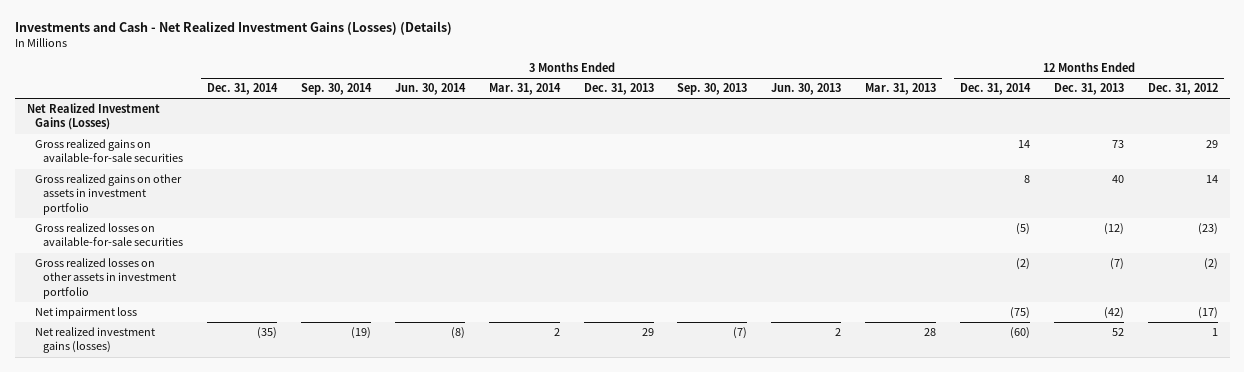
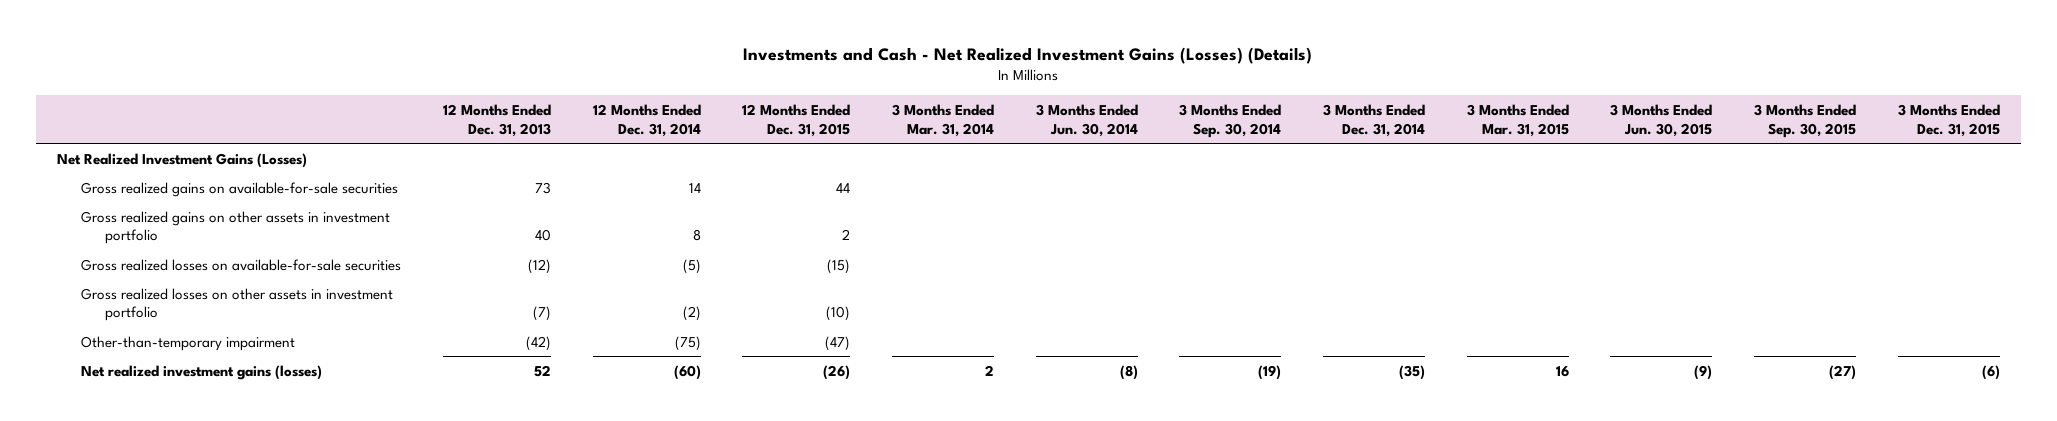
- | 3 Months Ended Dec. 31, 2014 | 3 Months Ended Sep. 30, 2014 | 3 Months Ended Jun. 30, 2014 | 3 Months Ended Mar. 31, 2014 | 3 Months Ended Dec. 31, 2013 | 3 Months Ended Sep. 30, 2013 | 3 Months Ended Jun. 30, 2013 | 3 Months Ended Mar. 31, 2013 | 12 Months Ended Dec. 31, 2014 | 12 Months Ended Dec. 31, 2013 | 12 Months Ended Dec. 31, 2012
+ | 12 Months Ended Dec. 31, 2013 | 12 Months Ended Dec. 31, 2014 | 12 Months Ended Dec. 31, 2015 | 3 Months Ended Mar. 31, 2014 | 3 Months Ended Jun. 30, 2014 | 3 Months Ended Sep. 30, 2014 | 3 Months Ended Dec. 31, 2014 | 3 Months Ended Mar. 31, 2015 | 3 Months Ended Jun. 30, 2015 | 3 Months Ended Sep. 30, 2015 | 3 Months Ended Dec. 31, 2015
- Net impairment loss | | | | | | | | | (75) | (42) | (17)
+ Other-than-temporary impairment | (42) | (75) | (47) | | | | | | | |

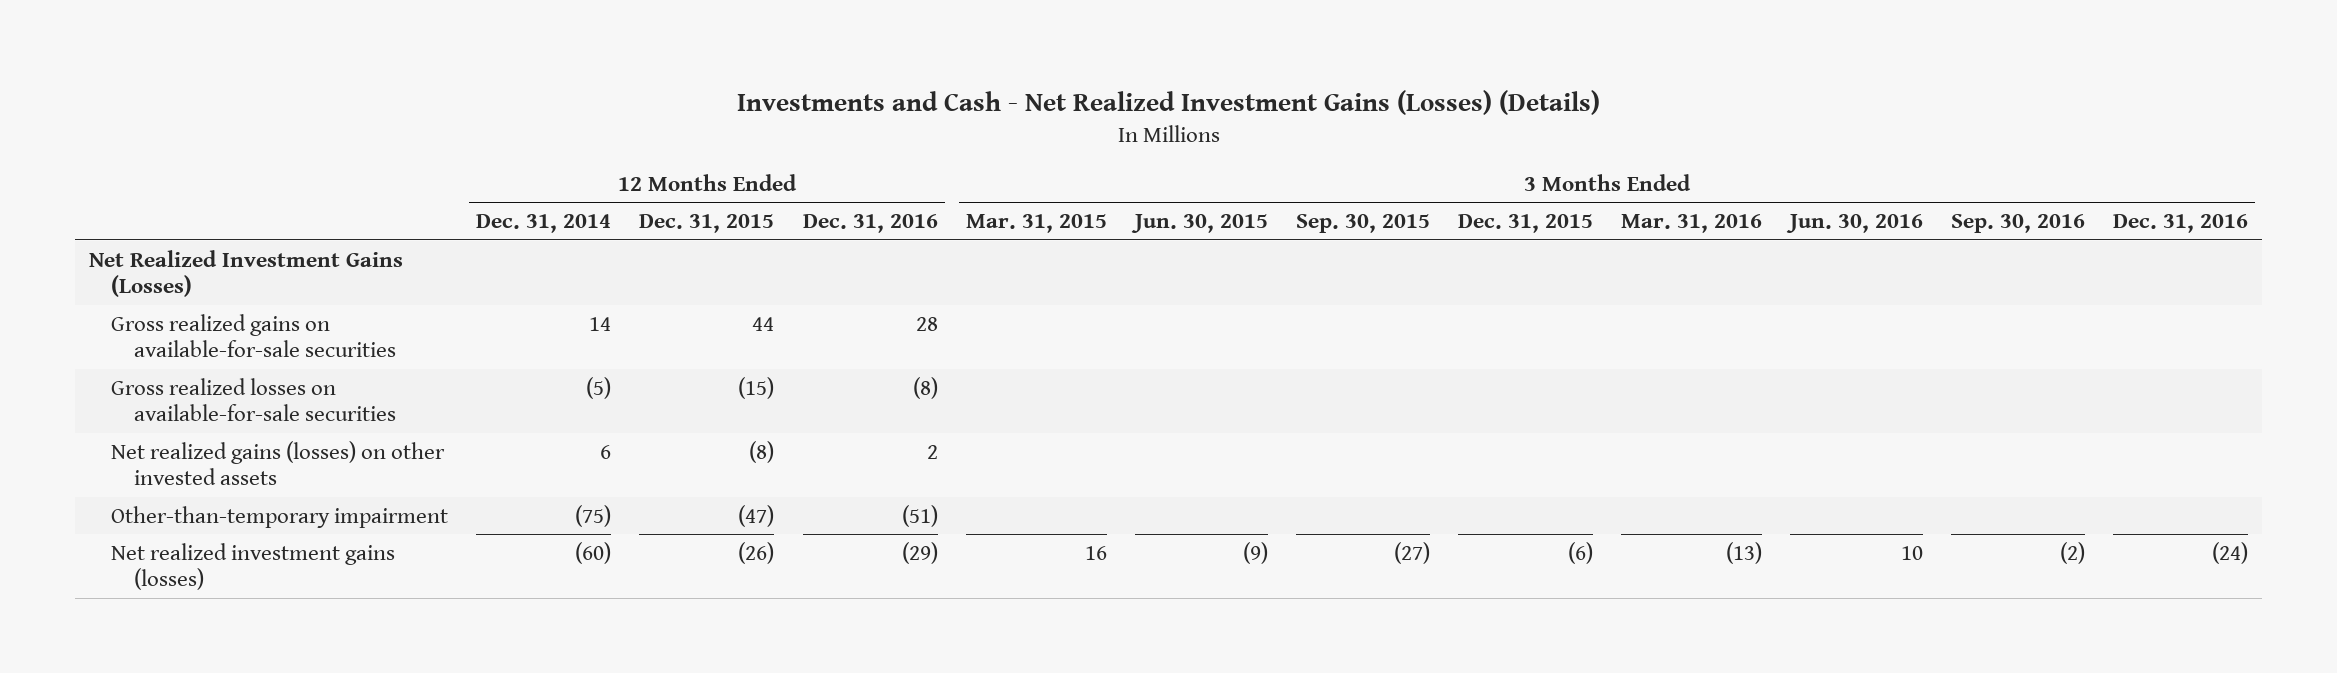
- | 12 Months Ended Dec. 31, 2013 | 12 Months Ended Dec. 31, 2014 | 12 Months Ended Dec. 31, 2015 | 3 Months Ended Mar. 31, 2014 | 3 Months Ended Jun. 30, 2014 | 3 Months Ended Sep. 30, 2014 | 3 Months Ended Dec. 31, 2014 | 3 Months Ended Mar. 31, 2015 | 3 Months Ended Jun. 30, 2015 | 3 Months Ended Sep. 30, 2015 | 3 Months Ended Dec. 31, 2015
+ | 12 Months Ended Dec. 31, 2014 | 12 Months Ended Dec. 31, 2015 | 12 Months Ended Dec. 31, 2016 | 3 Months Ended Mar. 31, 2015 | 3 Months Ended Jun. 30, 2015 | 3 Months Ended Sep. 30, 2015 | 3 Months Ended Dec. 31, 2015 | 3 Months Ended Mar. 31, 2016 | 3 Months Ended Jun. 30, 2016 | 3 Months Ended Sep. 30, 2016 | 3 Months Ended Dec. 31, 2016
- Gross realized gains on other assets in investment portfolio | 40 | 8 | 2 | | | | | | | |
- Gross realized losses on other assets in investment portfolio | (7) | (2) | (10) | | | | | | | |
+ Net realized gains (losses) on other invested assets | 6 | (8) | 2 | | | | | | | |

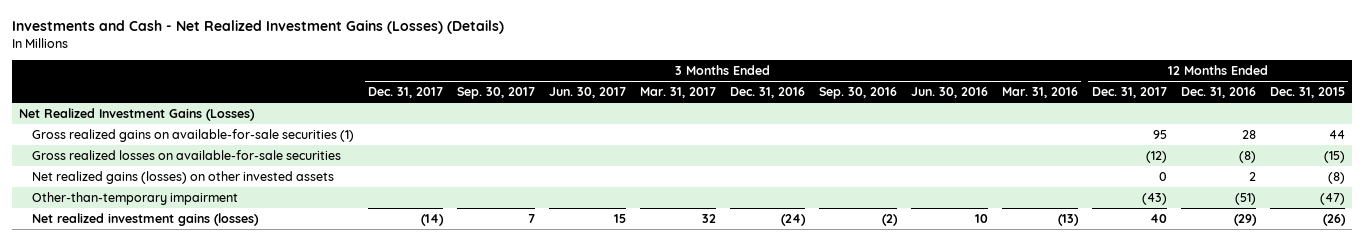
- | 12 Months Ended Dec. 31, 2014 | 12 Months Ended Dec. 31, 2015 | 12 Months Ended Dec. 31, 2016 | 3 Months Ended Mar. 31, 2015 | 3 Months Ended Jun. 30, 2015 | 3 Months Ended Sep. 30, 2015 | 3 Months Ended Dec. 31, 2015 | 3 Months Ended Mar. 31, 2016 | 3 Months Ended Jun. 30, 2016 | 3 Months Ended Sep. 30, 2016 | 3 Months Ended Dec. 31, 2016
+ | 3 Months Ended Dec. 31, 2017 | 3 Months Ended Sep. 30, 2017 | 3 Months Ended Jun. 30, 2017 | 3 Months Ended Mar. 31, 2017 | 3 Months Ended Dec. 31, 2016 | 3 Months Ended Sep. 30, 2016 | 3 Months Ended Jun. 30, 2016 | 3 Months Ended Mar. 31, 2016 | 12 Months Ended Dec. 31, 2017 | 12 Months Ended Dec. 31, 2016 | 12 Months Ended Dec. 31, 2015
- Gross realized gains on available-for-sale securities | 14 | 44 | 28 | | | | | | | |
+ Gross realized gains on available-for-sale securities (1) | | | | | | | | | 95 | 28 | 44

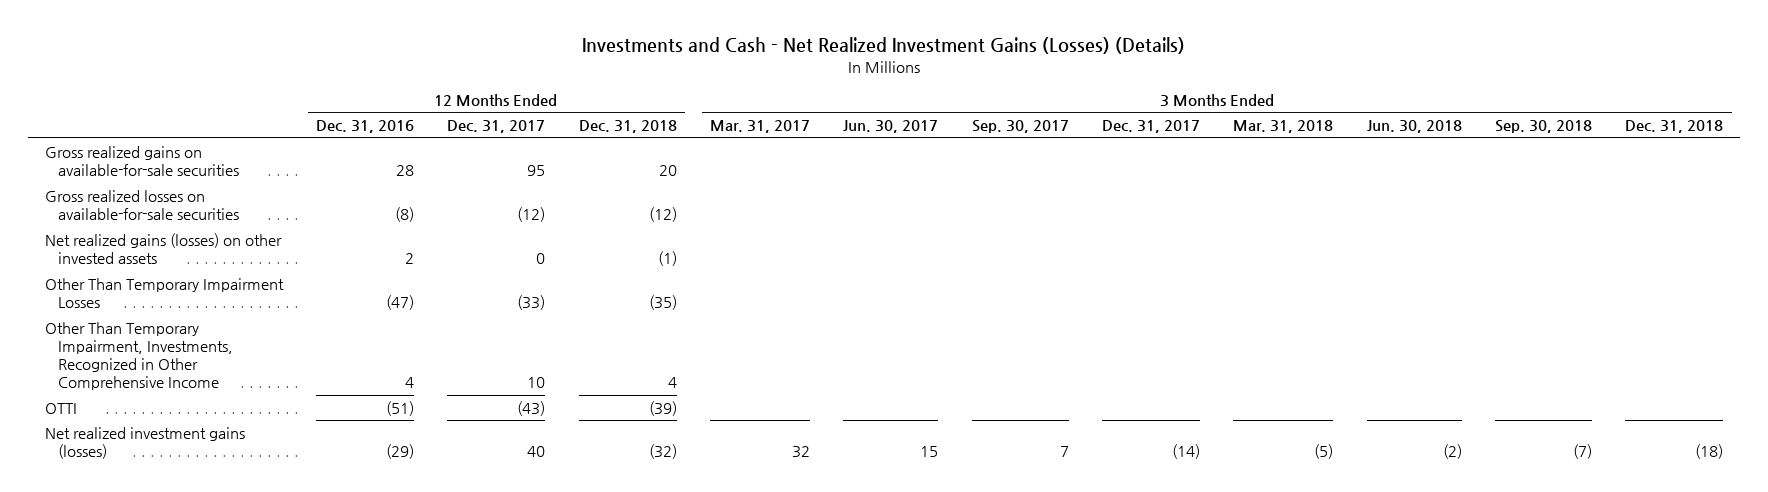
- | 3 Months Ended Dec. 31, 2017 | 3 Months Ended Sep. 30, 2017 | 3 Months Ended Jun. 30, 2017 | 3 Months Ended Mar. 31, 2017 | 3 Months Ended Dec. 31, 2016 | 3 Months Ended Sep. 30, 2016 | 3 Months Ended Jun. 30, 2016 | 3 Months Ended Mar. 31, 2016 | 12 Months Ended Dec. 31, 2017 | 12 Months Ended Dec. 31, 2016 | 12 Months Ended Dec. 31, 2015
+ | 12 Months Ended Dec. 31, 2016 | 12 Months Ended Dec. 31, 2017 | 12 Months Ended Dec. 31, 2018 | 3 Months Ended Mar. 31, 2017 | 3 Months Ended Jun. 30, 2017 | 3 Months Ended Sep. 30, 2017 | 3 Months Ended Dec. 31, 2017 | 3 Months Ended Mar. 31, 2018 | 3 Months Ended Jun. 30, 2018 | 3 Months Ended Sep. 30, 2018 | 3 Months Ended Dec. 31, 2018
- Net Realized Investment Gains (Losses)
- Gross realized gains on available-for-sale securities (1) | | | | | | | | | 95 | 28 | 44
+ Gross realized gains on available-for-sale securities | 28 | 95 | 20 | | | | | | | |
- Other-than-temporary impairment | | | | | | | | | (43) | (51) | (47)
+ Other Than Temporary Impairment Losses | (47) | (33) | (35) | | | | | | | |
+ Other Than Temporary Impairment, Investments, Recognized in Other Comprehensive Income | 4 | 10 | 4 | | | | | | | |
+ OTTI | (51) | (43) | (39) | | | | | | | |

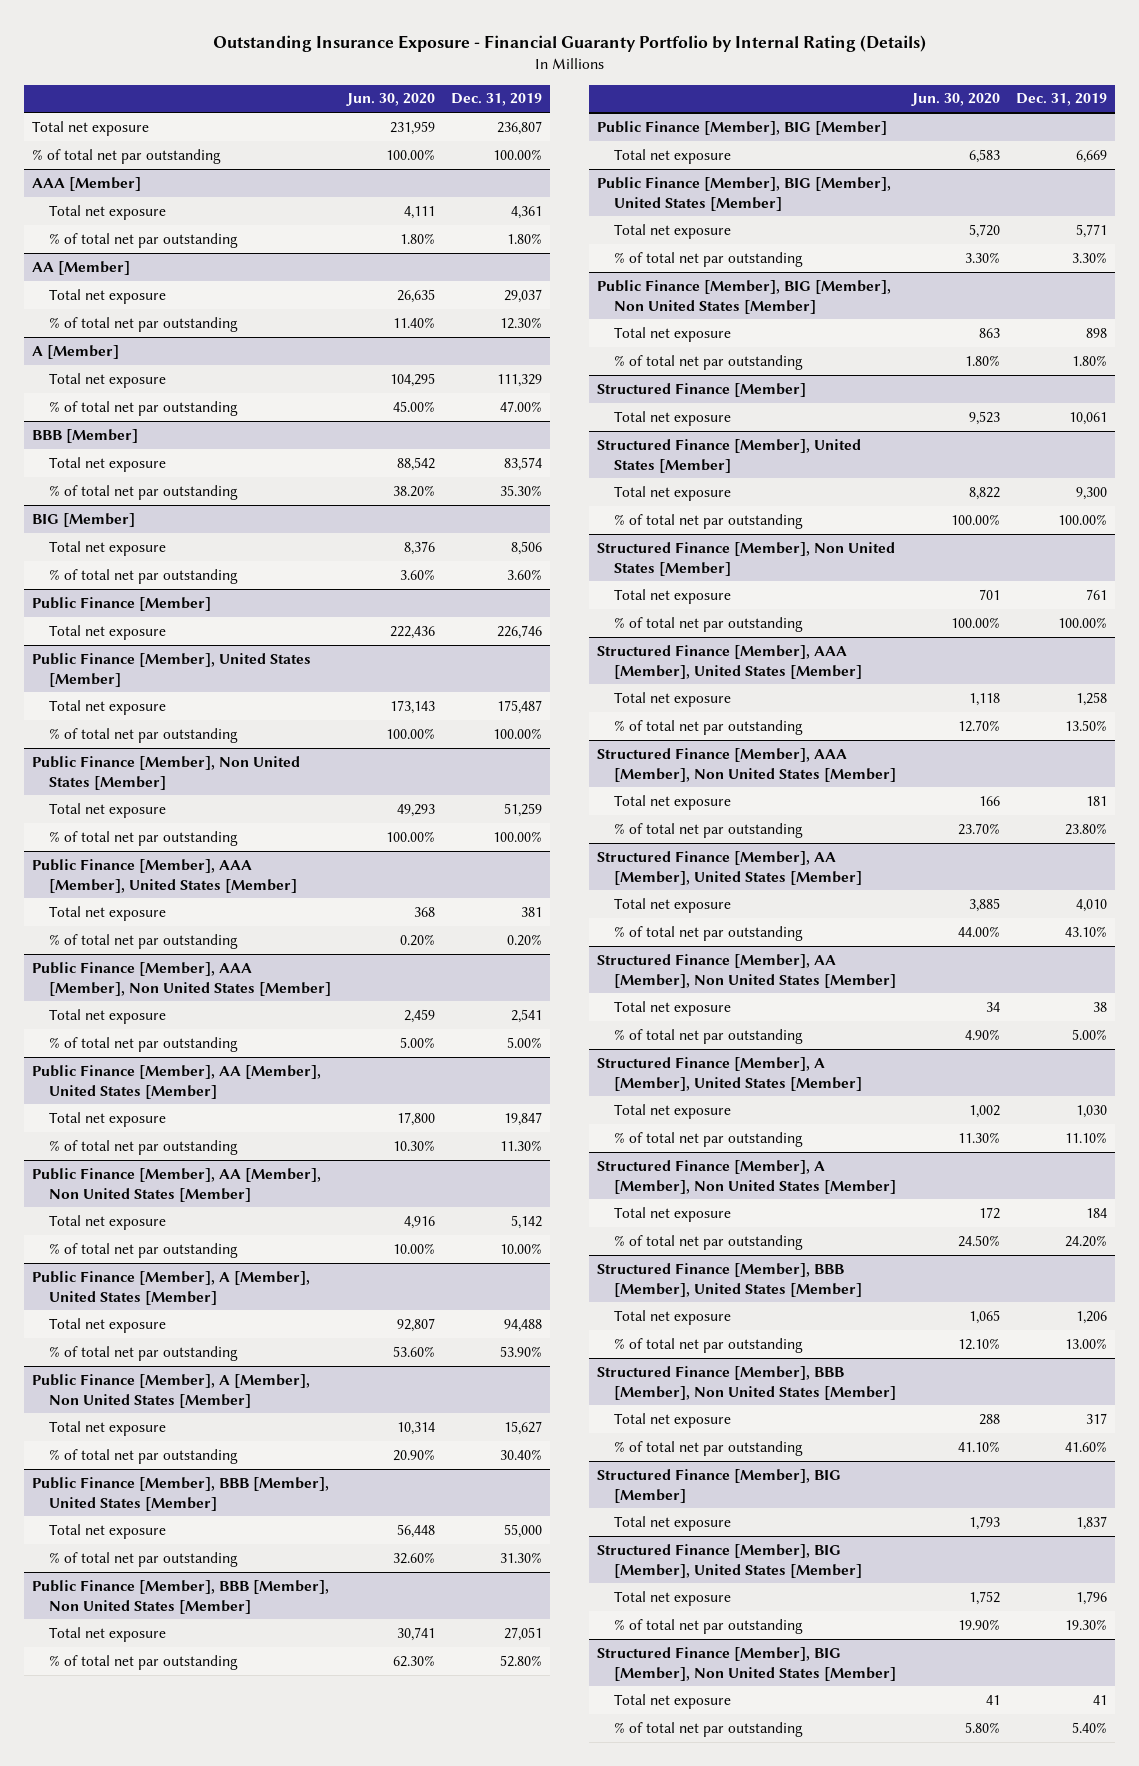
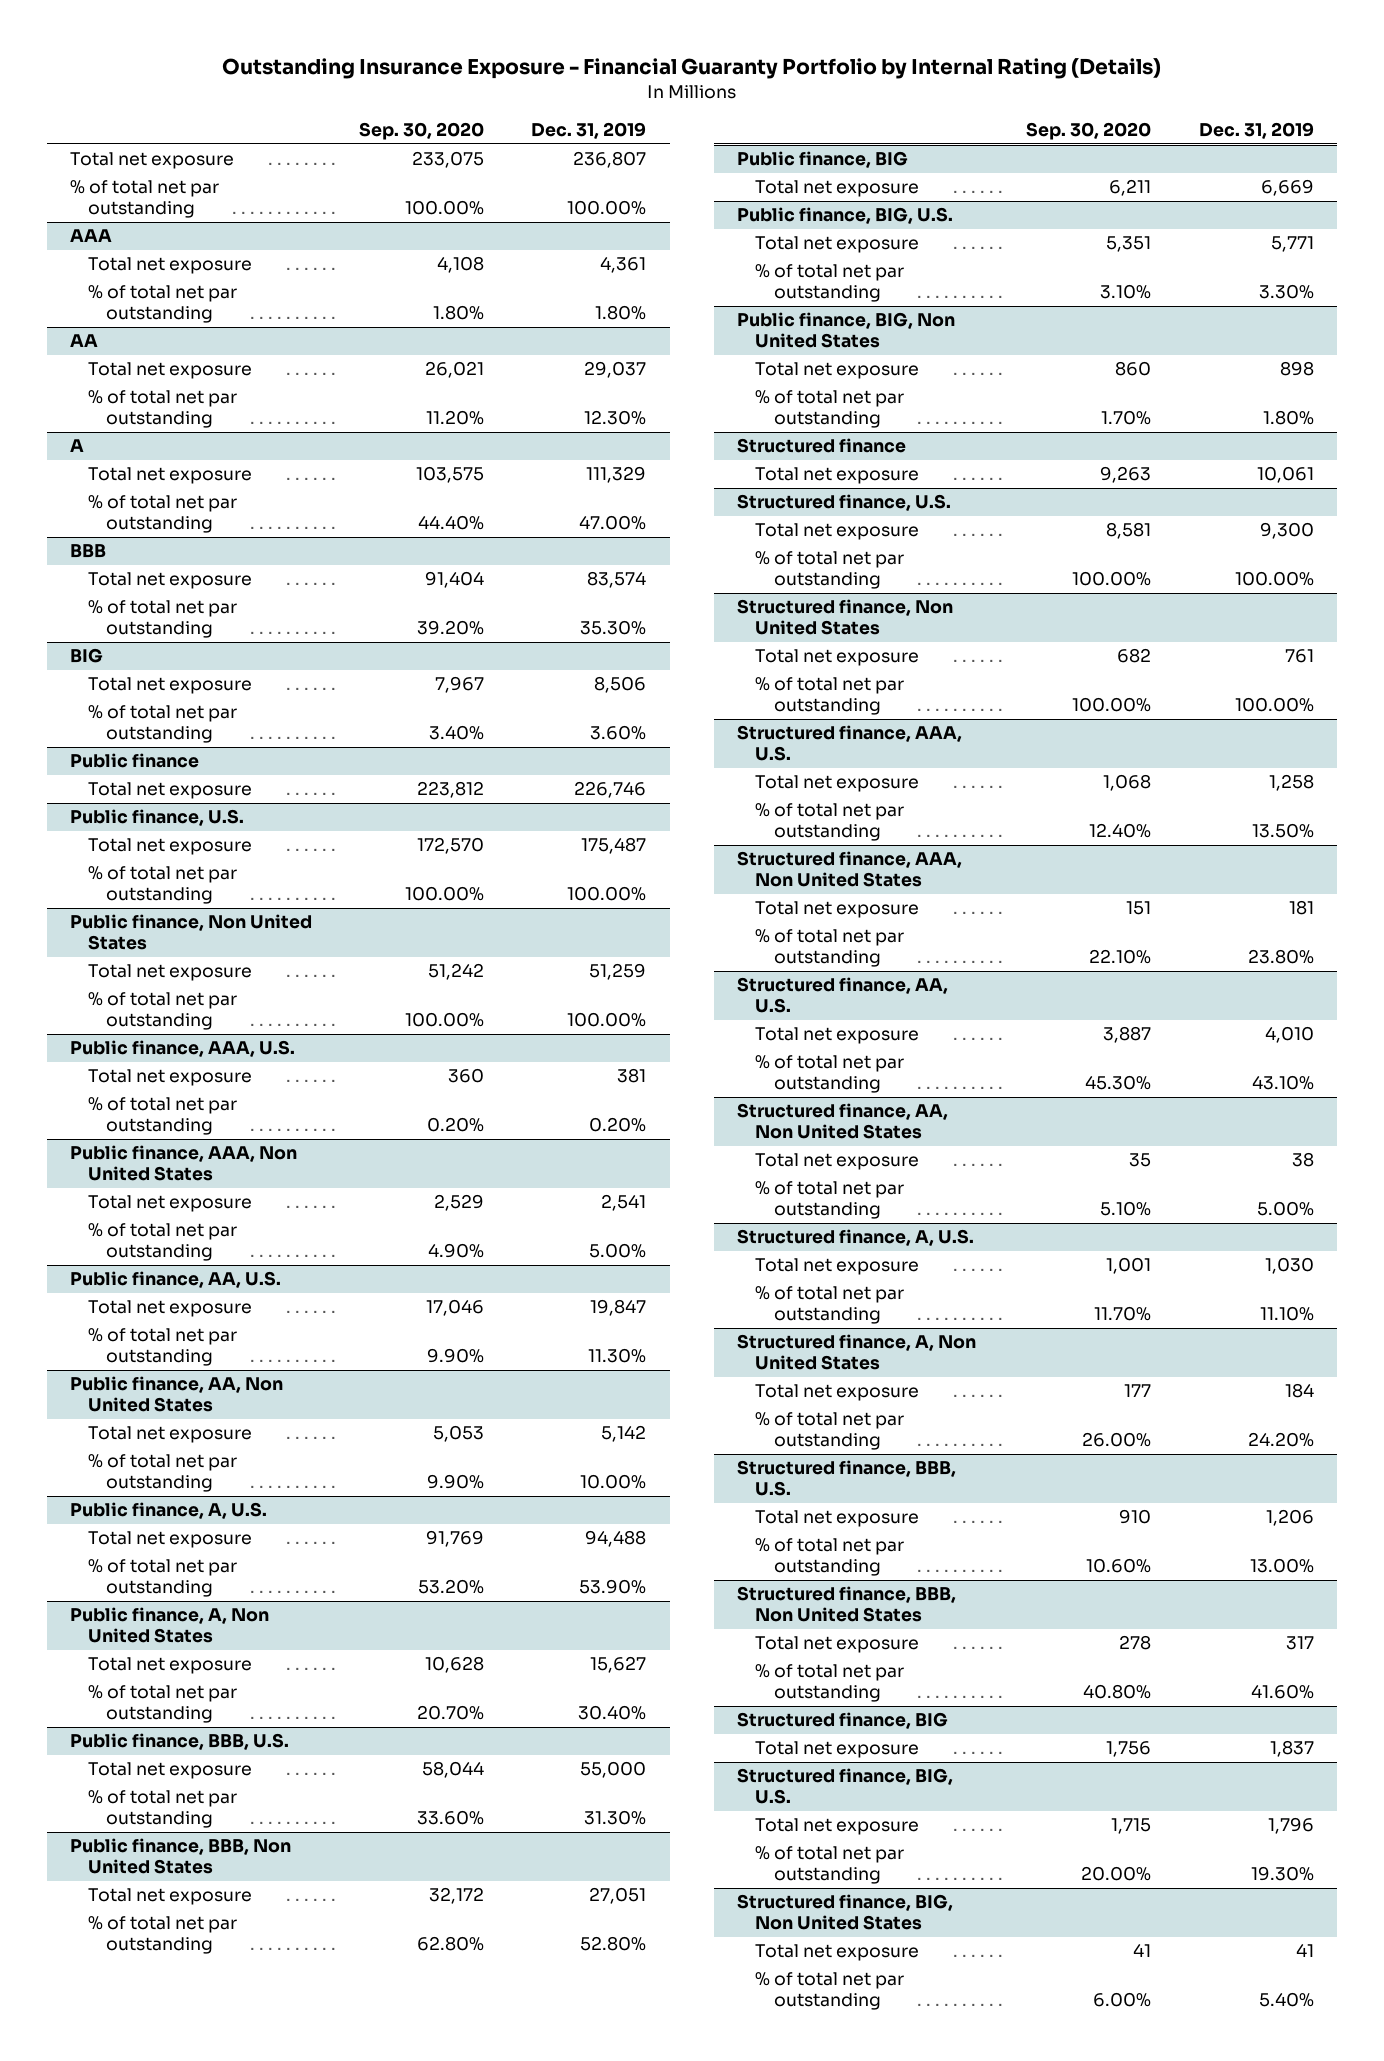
- | Jun. 30, 2020 | Dec. 31, 2019
+ | Sep. 30, 2020 | Dec. 31, 2019
- AAA [Member]
+ AAA
- AA [Member]
+ AA
- A [Member]
+ A
- BBB [Member]
+ BBB
- BIG [Member]
+ BIG
- Public Finance [Member]
+ Public finance
- Public Finance [Member], United States [Member]
+ Public finance, U.S.
- Public Finance [Member], Non United States [Member]
+ Public finance, Non United States
- Public Finance [Member], AAA [Member], United States [Member]
+ Public finance, AAA, U.S.
- Public Finance [Member], AAA [Member], Non United States [Member]
+ Public finance, AAA, Non United States
- Public Finance [Member], AA [Member], United States [Member]
+ Public finance, AA, U.S.
- Public Finance [Member], AA [Member], Non United States [Member]
+ Public finance, AA, Non United States
- Public Finance [Member], A [Member], United States [Member]
+ Public finance, A, U.S.
- Public Finance [Member], A [Member], Non United States [Member]
+ Public finance, A, Non United States
- Public Finance [Member], BBB [Member], United States [Member]
+ Public finance, BBB, U.S.
- Public Finance [Member], BBB [Member], Non United States [Member]
+ Public finance, BBB, Non United States
- Public Finance [Member], BIG [Member]
+ Public finance, BIG
- Public Finance [Member], BIG [Member], United States [Member]
+ Public finance, BIG, U.S.
- Public Finance [Member], BIG [Member], Non United States [Member]
+ Public finance, BIG, Non United States
- Structured Finance [Member]
+ Structured finance
- Structured Finance [Member], United States [Member]
+ Structured finance, U.S.
- Structured Finance [Member], Non United States [Member]
+ Structured finance, Non United States
- Structured Finance [Member], AAA [Member], United States [Member]
+ Structured finance, AAA, U.S.
- Structured Finance [Member], AAA [Member], Non United States [Member]
+ Structured finance, AAA, Non United States
- Structured Finance [Member], AA [Member], United States [Member]
+ Structured finance, AA, U.S.
- Structured Finance [Member], AA [Member], Non United States [Member]
+ Structured finance, AA, Non United States
- Structured Finance [Member], A [Member], United States [Member]
+ Structured finance, A, U.S.
- Structured Finance [Member], A [Member], Non United States [Member]
+ Structured finance, A, Non United States
- Structured Finance [Member], BBB [Member], United States [Member]
+ Structured finance, BBB, U.S.
- Structured Finance [Member], BBB [Member], Non United States [Member]
+ Structured finance, BBB, Non United States
- Structured Finance [Member], BIG [Member]
+ Structured finance, BIG
- Structured Finance [Member], BIG [Member], United States [Member]
+ Structured finance, BIG, U.S.
- Structured Finance [Member], BIG [Member], Non United States [Member]
+ Structured finance, BIG, Non United States

